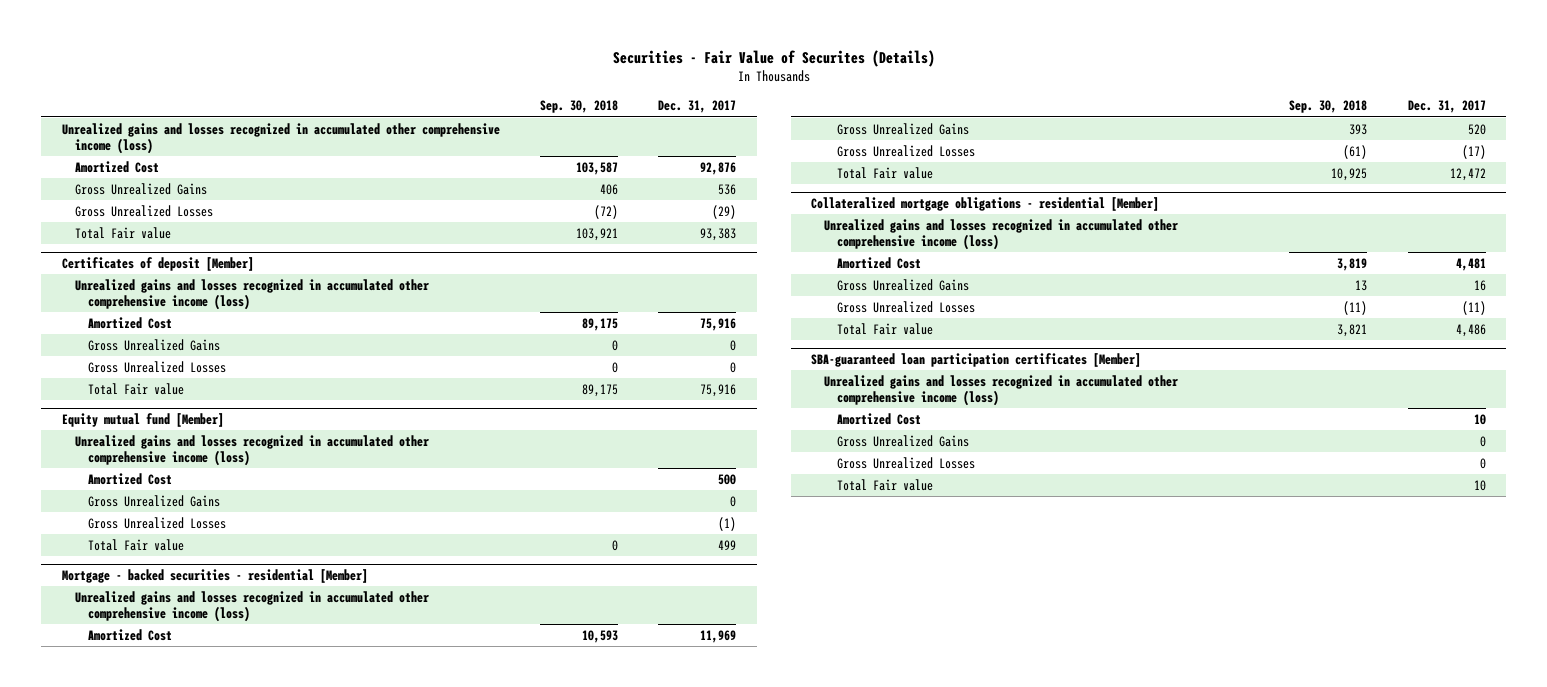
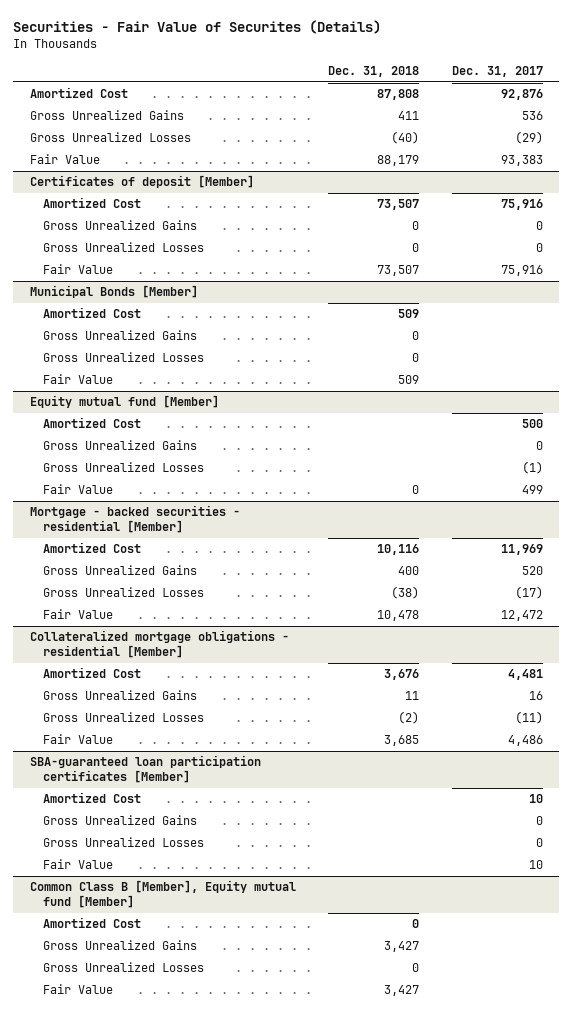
- | Sep. 30, 2018 | Dec. 31, 2017
+ | Dec. 31, 2018 | Dec. 31, 2017
- Unrealized gains and losses recognized in accumulated other comprehensive income (loss)
- Total Fair value | 103,921 | 93,383
+ Fair Value | 88,179 | 93,383
@ Certificates of deposit [Member]
- Unrealized gains and losses recognized in accumulated other comprehensive income (loss)
- Total Fair value | 89,175 | 75,916
+ Fair Value | 73,507 | 75,916
+ Municipal Bonds [Member]
+ Amortized Cost | 509 |
+ Gross Unrealized Gains | 0 |
+ Gross Unrealized Losses | 0 |
+ Fair Value | 509 |
@ Equity mutual fund [Member]
- Unrealized gains and losses recognized in accumulated other comprehensive income (loss)
- Total Fair value | 0 | 499
+ Fair Value | 0 | 499
@ Mortgage - backed securities - residential [Member]
- Unrealized gains and losses recognized in accumulated other comprehensive income (loss)
- Total Fair value | 10,925 | 12,472
+ Fair Value | 10,478 | 12,472
@ Collateralized mortgage obligations - residential [Member]
- Unrealized gains and losses recognized in accumulated other comprehensive income (loss)
- Total Fair value | 3,821 | 4,486
+ Fair Value | 3,685 | 4,486
@ SBA-guaranteed loan participation certificates [Member]
- Unrealized gains and losses recognized in accumulated other comprehensive income (loss)
- Total Fair value | | 10
+ Fair Value | | 10
+ Common Class B [Member], Equity mutual fund [Member]
+ Amortized Cost | 0 |
+ Gross Unrealized Gains | 3,427 |
+ Gross Unrealized Losses | 0 |
+ Fair Value | 3,427 |

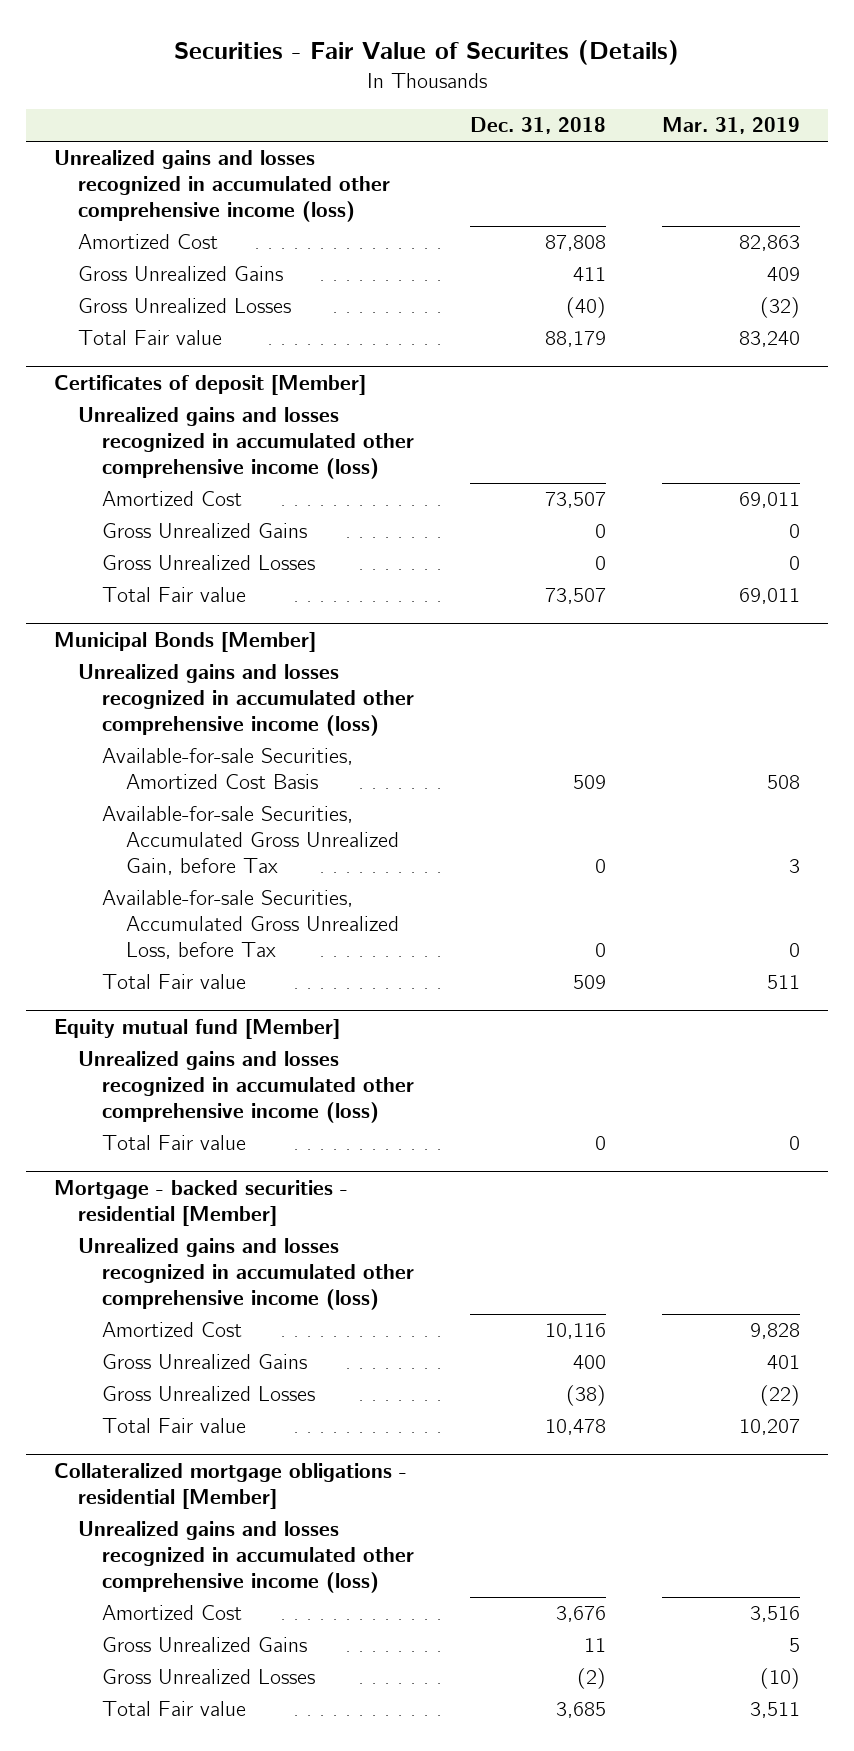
- | Dec. 31, 2018 | Dec. 31, 2017
+ | Dec. 31, 2018 | Mar. 31, 2019
+ Unrealized gains and losses recognized in accumulated other comprehensive income (loss)
- Fair Value | 88,179 | 93,383
+ Total Fair value | 88,179 | 83,240
@ Certificates of deposit [Member]
+ Unrealized gains and losses recognized in accumulated other comprehensive income (loss)
- Fair Value | 73,507 | 75,916
+ Total Fair value | 73,507 | 69,011
@ Municipal Bonds [Member]
- Amortized Cost | 509 |
- Gross Unrealized Gains | 0 |
- Gross Unrealized Losses | 0 |
- Fair Value | 509 |
+ Unrealized gains and losses recognized in accumulated other comprehensive income (loss)
+ Available-for-sale Securities, Amortized Cost Basis | 509 | 508
+ Available-for-sale Securities, Accumulated Gross Unrealized Gain, before Tax | 0 | 3
+ Available-for-sale Securities, Accumulated Gross Unrealized Loss, before Tax | 0 | 0
+ Total Fair value | 509 | 511
@ Equity mutual fund [Member]
- Amortized Cost | | 500
- Gross Unrealized Gains | | 0
- Gross Unrealized Losses | | (1)
- Fair Value | 0 | 499
+ Unrealized gains and losses recognized in accumulated other comprehensive income (loss)
+ Total Fair value | 0 | 0
@ Mortgage - backed securities - residential [Member]
+ Unrealized gains and losses recognized in accumulated other comprehensive income (loss)
- Fair Value | 10,478 | 12,472
+ Total Fair value | 10,478 | 10,207
@ Collateralized mortgage obligations - residential [Member]
+ Unrealized gains and losses recognized in accumulated other comprehensive income (loss)
- Fair Value | 3,685 | 4,486
- SBA-guaranteed loan participation certificates [Member]
- Amortized Cost | | 10
- Gross Unrealized Gains | | 0
- Gross Unrealized Losses | | 0
- Fair Value | | 10
- Common Class B [Member], Equity mutual fund [Member]
- Amortized Cost | 0 |
- Gross Unrealized Gains | 3,427 |
- Gross Unrealized Losses | 0 |
- Fair Value | 3,427 |
@ Collateralized mortgage obligations - residential [Member]
+ Total Fair value | 3,685 | 3,511

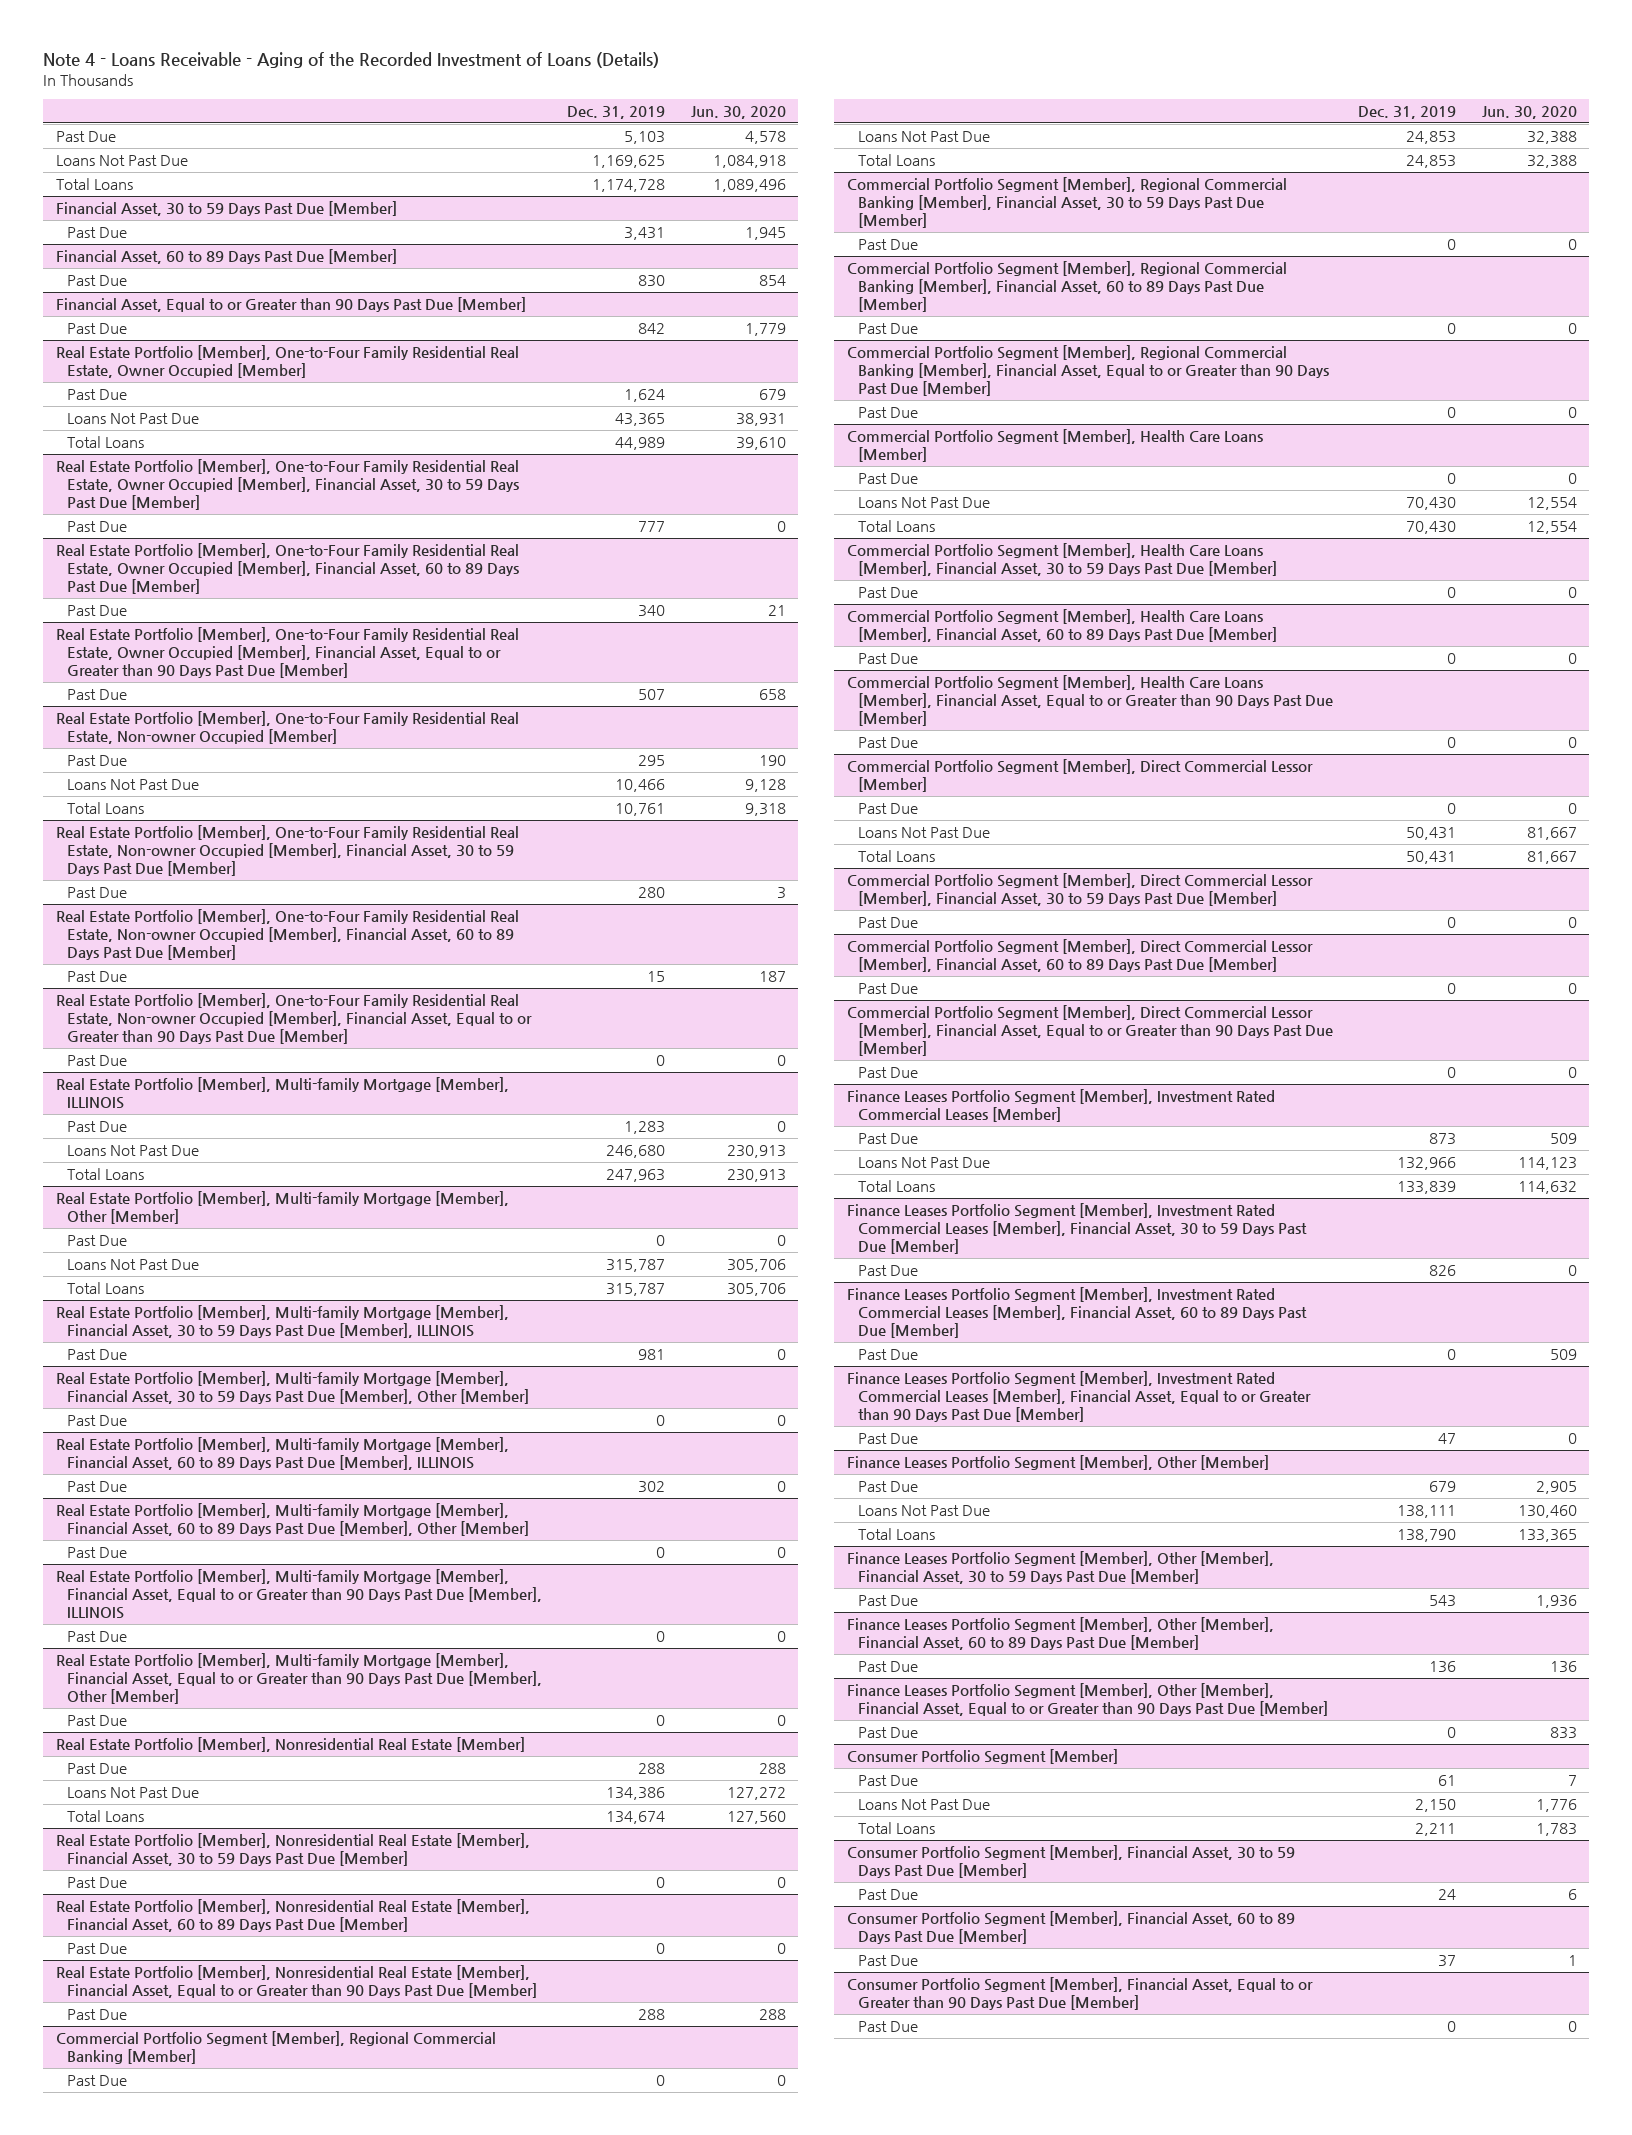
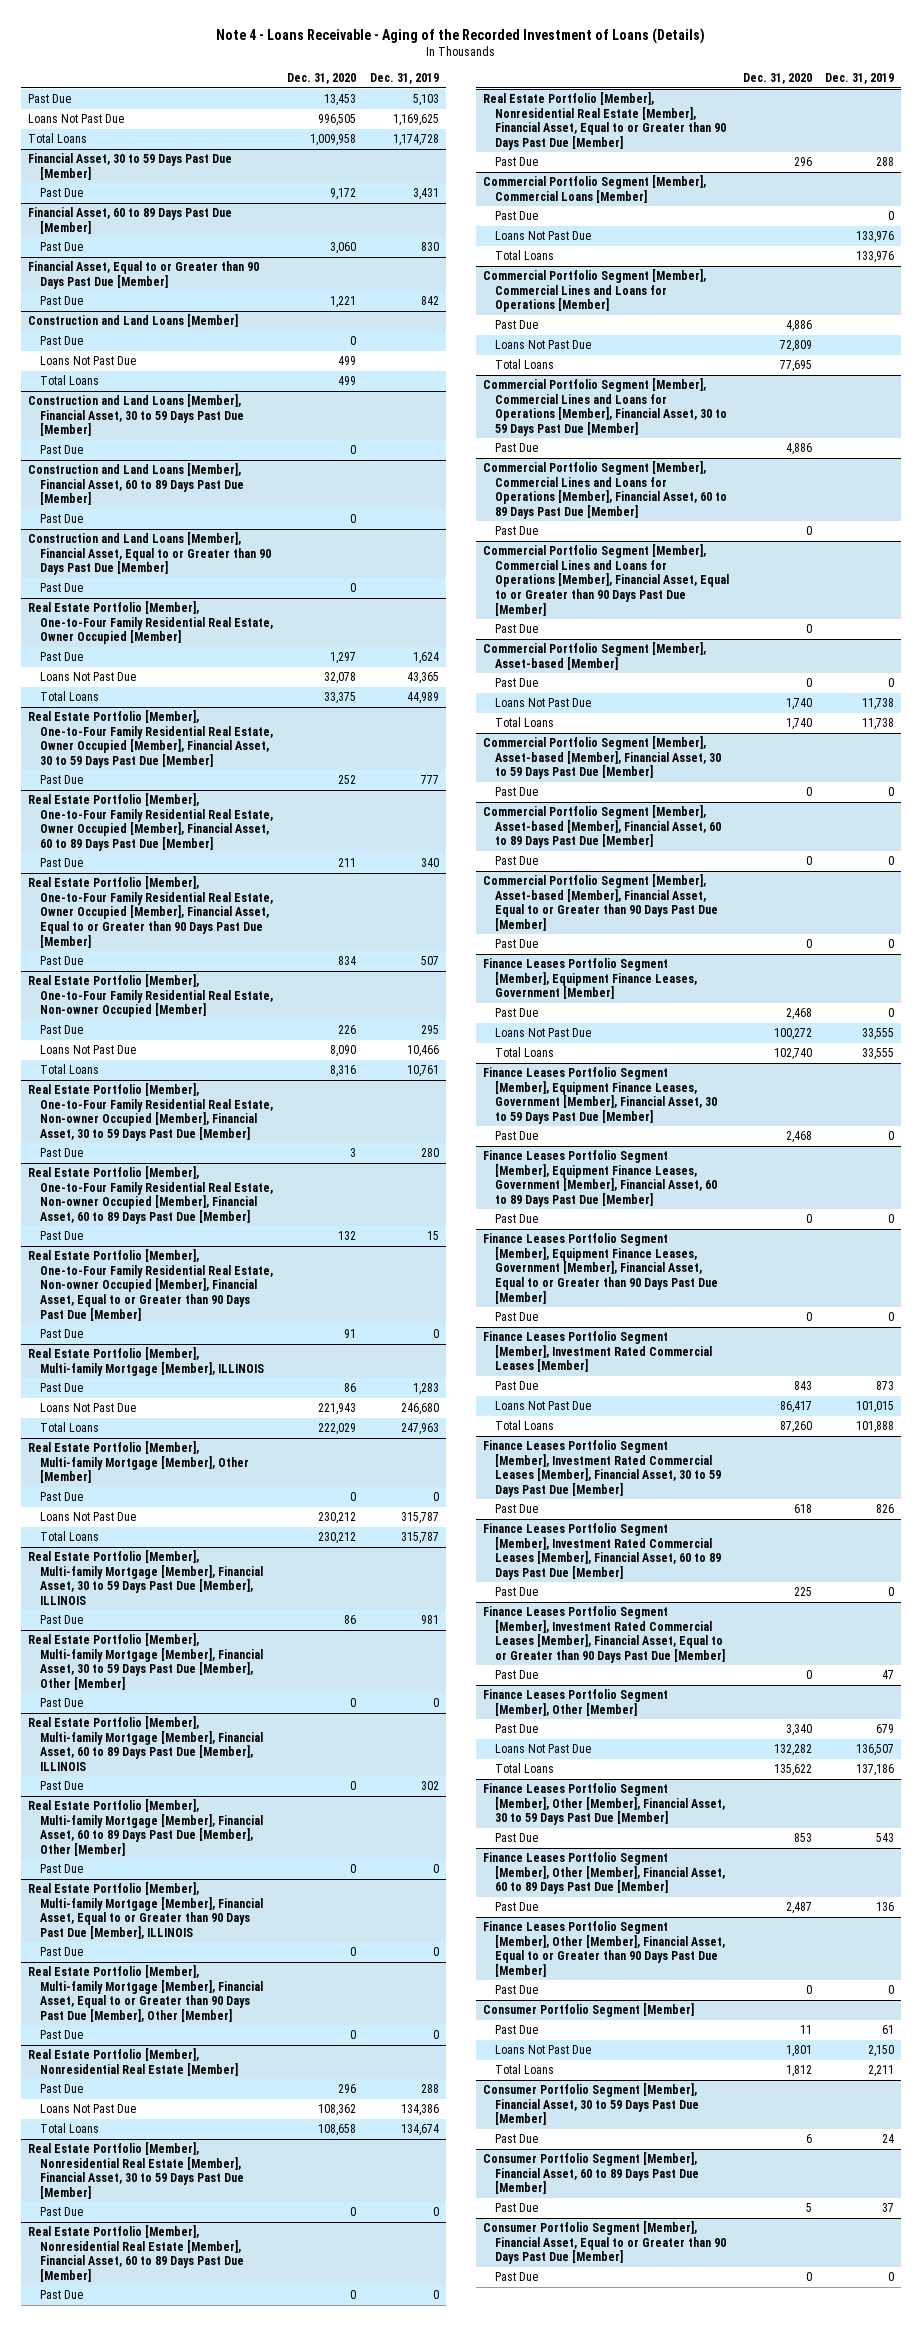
- | Dec. 31, 2019 | Jun. 30, 2020
+ | Dec. 31, 2020 | Dec. 31, 2019
+ Construction and Land Loans [Member]
+ Past Due | 0 |
+ Loans Not Past Due | 499 |
+ Total Loans | 499 |
+ Construction and Land Loans [Member], Financial Asset, 30 to 59 Days Past Due [Member]
+ Past Due | 0 |
+ Construction and Land Loans [Member], Financial Asset, 60 to 89 Days Past Due [Member]
+ Past Due | 0 |
+ Construction and Land Loans [Member], Financial Asset, Equal to or Greater than 90 Days Past Due [Member]
+ Past Due | 0 |
- Commercial Portfolio Segment [Member], Regional Commercial Banking [Member]
- Past Due | 0 | 0
- Loans Not Past Due | 24,853 | 32,388
- Total Loans | 24,853 | 32,388
- Commercial Portfolio Segment [Member], Regional Commercial Banking [Member], Financial Asset, 30 to 59 Days Past Due [Member]
- Past Due | 0 | 0
- Commercial Portfolio Segment [Member], Regional Commercial Banking [Member], Financial Asset, 60 to 89 Days Past Due [Member]
- Past Due | 0 | 0
- Commercial Portfolio Segment [Member], Regional Commercial Banking [Member], Financial Asset, Equal to or Greater than 90 Days Past Due [Member]
+ Commercial Portfolio Segment [Member], Commercial Loans [Member]
- Commercial Portfolio Segment [Member], Health Care Loans [Member]
+ Loans Not Past Due | | 133,976
+ Total Loans | | 133,976
+ Commercial Portfolio Segment [Member], Commercial Lines and Loans for Operations [Member]
+ Past Due | 4,886 |
+ Loans Not Past Due | 72,809 |
+ Total Loans | 77,695 |
+ Commercial Portfolio Segment [Member], Commercial Lines and Loans for Operations [Member], Financial Asset, 30 to 59 Days Past Due [Member]
+ Past Due | 4,886 |
+ Commercial Portfolio Segment [Member], Commercial Lines and Loans for Operations [Member], Financial Asset, 60 to 89 Days Past Due [Member]
+ Past Due | 0 |
+ Commercial Portfolio Segment [Member], Commercial Lines and Loans for Operations [Member], Financial Asset, Equal to or Greater than 90 Days Past Due [Member]
+ Past Due | 0 |
+ Commercial Portfolio Segment [Member], Asset-based [Member]
- Loans Not Past Due | 70,430 | 12,554
- Total Loans | 70,430 | 12,554
- Commercial Portfolio Segment [Member], Health Care Loans [Member], Financial Asset, 30 to 59 Days Past Due [Member]
+ Loans Not Past Due | 1,740 | 11,738
+ Total Loans | 1,740 | 11,738
+ Commercial Portfolio Segment [Member], Asset-based [Member], Financial Asset, 30 to 59 Days Past Due [Member]
- Commercial Portfolio Segment [Member], Health Care Loans [Member], Financial Asset, 60 to 89 Days Past Due [Member]
+ Commercial Portfolio Segment [Member], Asset-based [Member], Financial Asset, 60 to 89 Days Past Due [Member]
- Commercial Portfolio Segment [Member], Health Care Loans [Member], Financial Asset, Equal to or Greater than 90 Days Past Due [Member]
+ Commercial Portfolio Segment [Member], Asset-based [Member], Financial Asset, Equal to or Greater than 90 Days Past Due [Member]
- Commercial Portfolio Segment [Member], Direct Commercial Lessor [Member]
+ Finance Leases Portfolio Segment [Member], Equipment Finance Leases, Government [Member]
- Loans Not Past Due | 50,431 | 81,667
- Total Loans | 50,431 | 81,667
- Commercial Portfolio Segment [Member], Direct Commercial Lessor [Member], Financial Asset, 30 to 59 Days Past Due [Member]
+ Loans Not Past Due | 100,272 | 33,555
+ Total Loans | 102,740 | 33,555
+ Finance Leases Portfolio Segment [Member], Equipment Finance Leases, Government [Member], Financial Asset, 30 to 59 Days Past Due [Member]
- Commercial Portfolio Segment [Member], Direct Commercial Lessor [Member], Financial Asset, 60 to 89 Days Past Due [Member]
+ Finance Leases Portfolio Segment [Member], Equipment Finance Leases, Government [Member], Financial Asset, 60 to 89 Days Past Due [Member]
- Commercial Portfolio Segment [Member], Direct Commercial Lessor [Member], Financial Asset, Equal to or Greater than 90 Days Past Due [Member]
+ Finance Leases Portfolio Segment [Member], Equipment Finance Leases, Government [Member], Financial Asset, Equal to or Greater than 90 Days Past Due [Member]
@ Finance Leases Portfolio Segment [Member], Investment Rated Commercial Leases [Member]
- Loans Not Past Due | 132,966 | 114,123
- Total Loans | 133,839 | 114,632
+ Loans Not Past Due | 86,417 | 101,015
+ Total Loans | 87,260 | 101,888
@ Finance Leases Portfolio Segment [Member], Other [Member]
- Loans Not Past Due | 138,111 | 130,460
- Total Loans | 138,790 | 133,365
+ Loans Not Past Due | 132,282 | 136,507
+ Total Loans | 135,622 | 137,186

